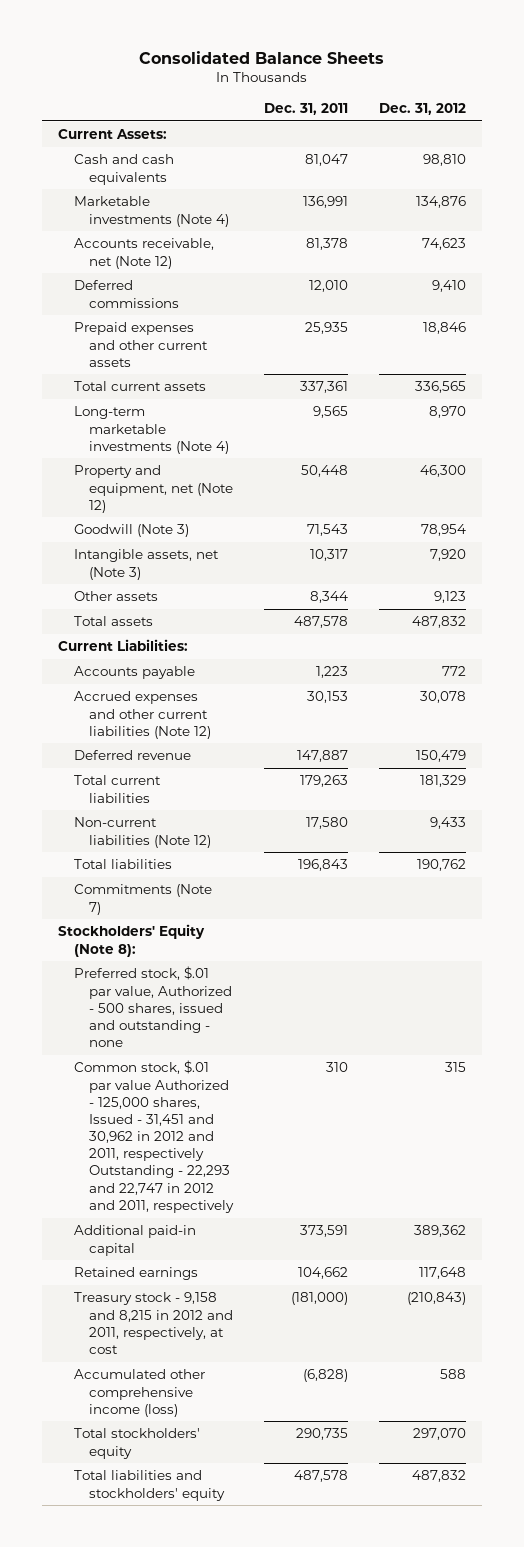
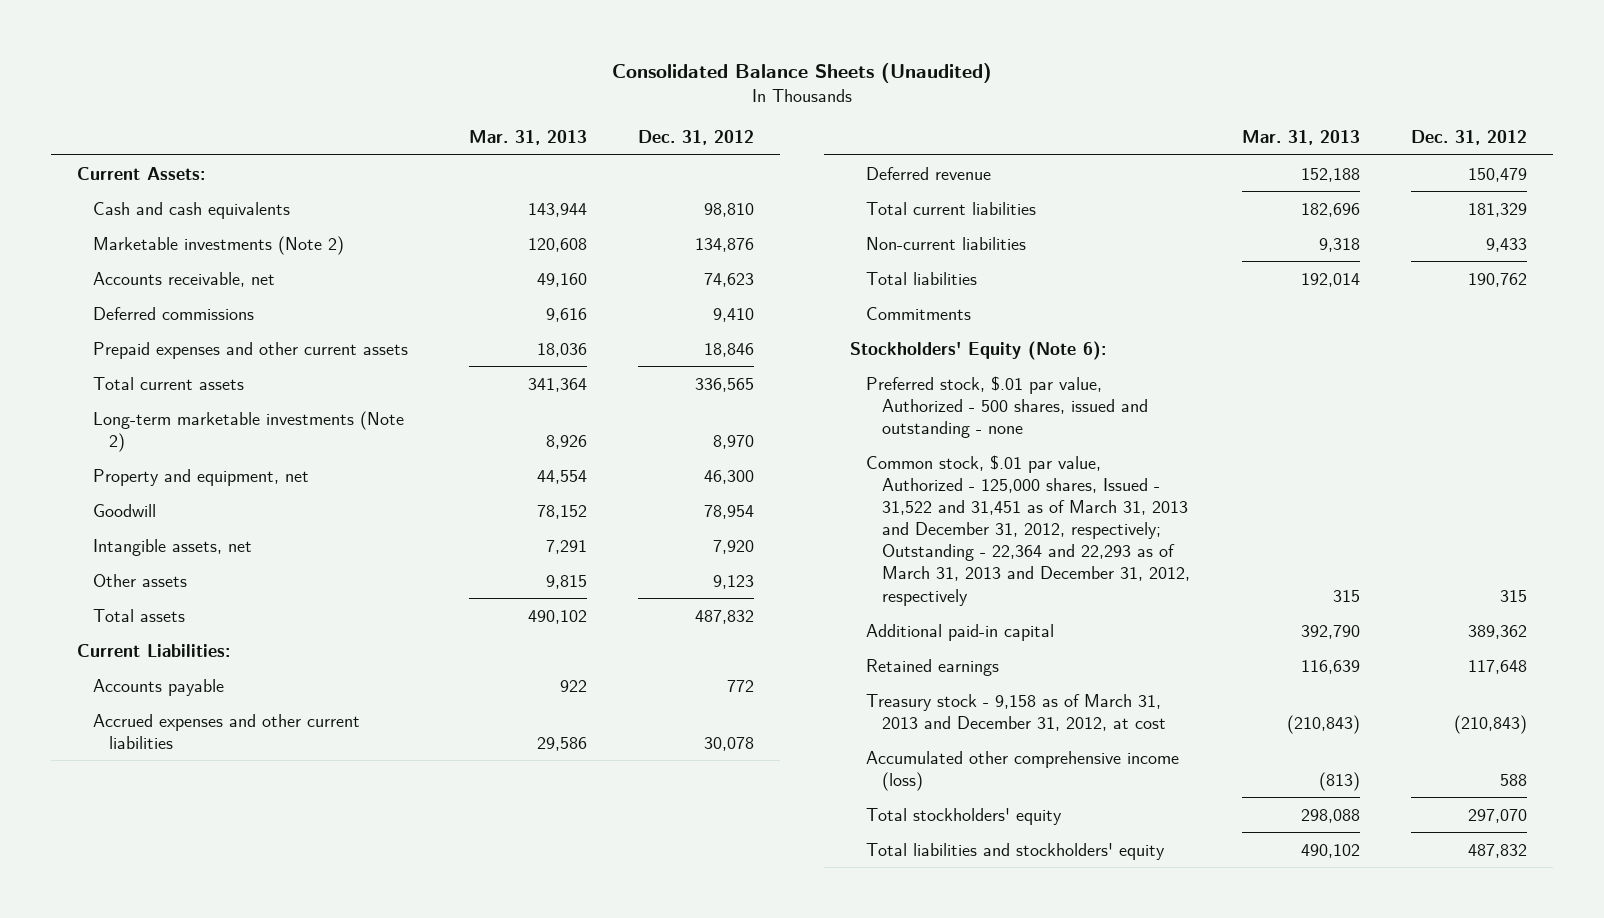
- Consolidated Balance Sheets
+ Consolidated Balance Sheets (Unaudited)
- | Dec. 31, 2011 | Dec. 31, 2012
+ | Mar. 31, 2013 | Dec. 31, 2012
- Marketable investments (Note 4) | 136,991 | 134,876
- Accounts receivable, net (Note 12) | 81,378 | 74,623
+ Marketable investments (Note 2) | 120,608 | 134,876
+ Accounts receivable, net | 49,160 | 74,623
- Long-term marketable investments (Note 4) | 9,565 | 8,970
- Property and equipment, net (Note 12) | 50,448 | 46,300
- Goodwill (Note 3) | 71,543 | 78,954
- Intangible assets, net (Note 3) | 10,317 | 7,920
+ Long-term marketable investments (Note 2) | 8,926 | 8,970
+ Property and equipment, net | 44,554 | 46,300
+ Goodwill | 78,152 | 78,954
+ Intangible assets, net | 7,291 | 7,920
- Accrued expenses and other current liabilities (Note 12) | 30,153 | 30,078
+ Accrued expenses and other current liabilities | 29,586 | 30,078
- Non-current liabilities (Note 12) | 17,580 | 9,433
+ Non-current liabilities | 9,318 | 9,433
- Commitments (Note 7)
- Stockholders' Equity (Note 8):
+ Commitments
+ Stockholders' Equity (Note 6):
- Common stock, $.01 par value Authorized - 125,000 shares, Issued - 31,451 and 30,962 in 2012 and 2011, respectively Outstanding - 22,293 and 22,747 in 2012 and 2011, respectively | 310 | 315
+ Common stock, $.01 par value, Authorized - 125,000 shares, Issued - 31,522 and 31,451 as of March 31, 2013 and December 31, 2012, respectively; Outstanding - 22,364 and 22,293 as of March 31, 2013 and December 31, 2012, respectively | 315 | 315
- Treasury stock - 9,158 and 8,215 in 2012 and 2011, respectively, at cost | (181,000) | (210,843)
+ Treasury stock - 9,158 as of March 31, 2013 and December 31, 2012, at cost | (210,843) | (210,843)

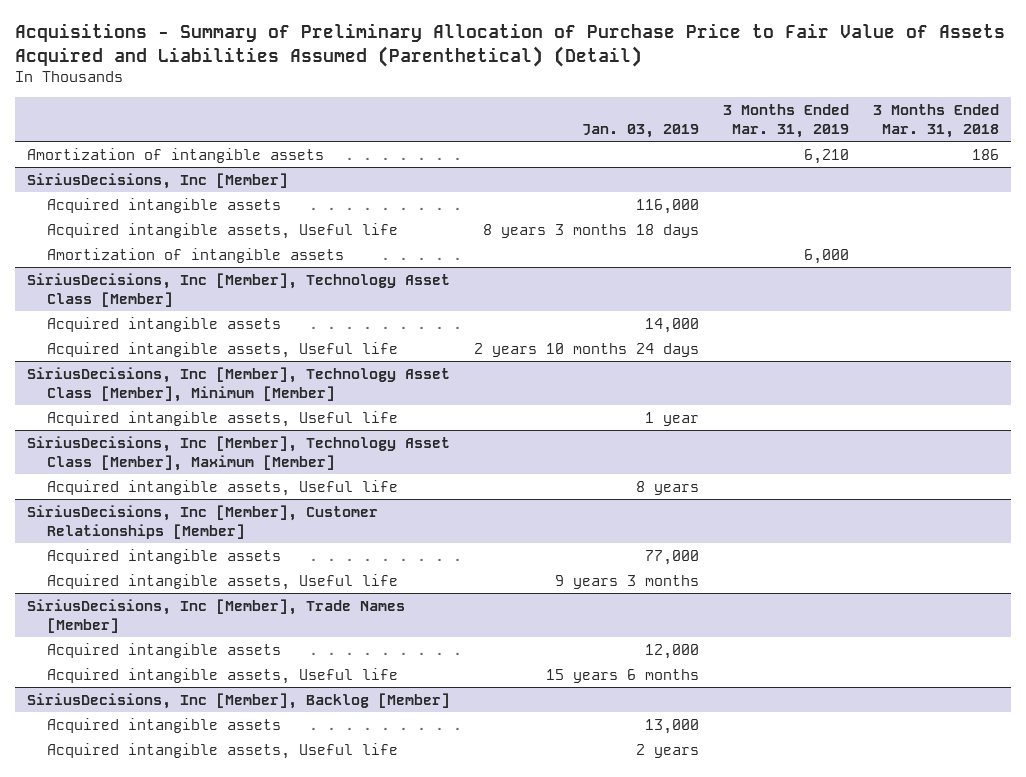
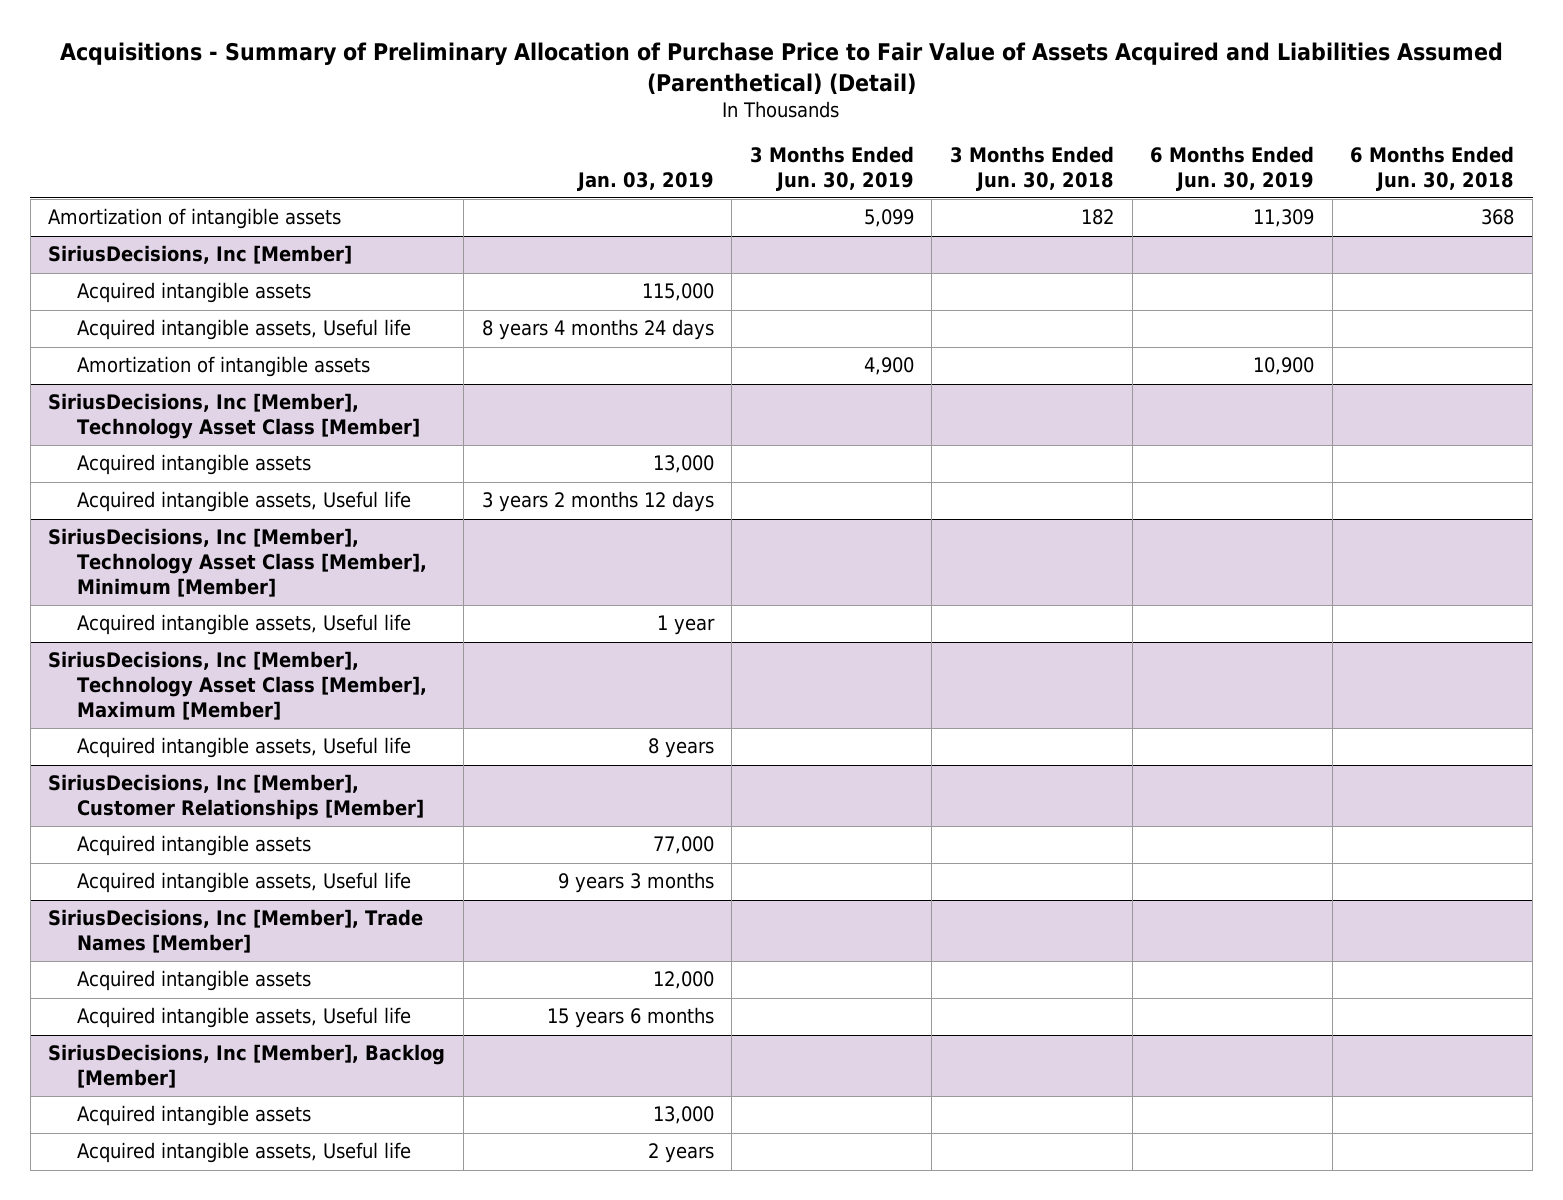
- | Jan. 03, 2019 | 3 Months Ended Mar. 31, 2019 | 3 Months Ended Mar. 31, 2018
+ | Jan. 03, 2019 | 3 Months Ended Jun. 30, 2019 | 3 Months Ended Jun. 30, 2018 | 6 Months Ended Jun. 30, 2019 | 6 Months Ended Jun. 30, 2018
@ SiriusDecisions, Inc [Member]
- Acquired intangible assets | 116,000 | |
- Acquired intangible assets, Useful life | 8 years 3 months 18 days | |
+ Acquired intangible assets | 115,000 | | | |
+ Acquired intangible assets, Useful life | 8 years 4 months 24 days | | | |
@ SiriusDecisions, Inc [Member], Technology Asset Class [Member]
- Acquired intangible assets | 14,000 | |
- Acquired intangible assets, Useful life | 2 years 10 months 24 days | |
+ Acquired intangible assets | 13,000 | | | |
+ Acquired intangible assets, Useful life | 3 years 2 months 12 days | | | |

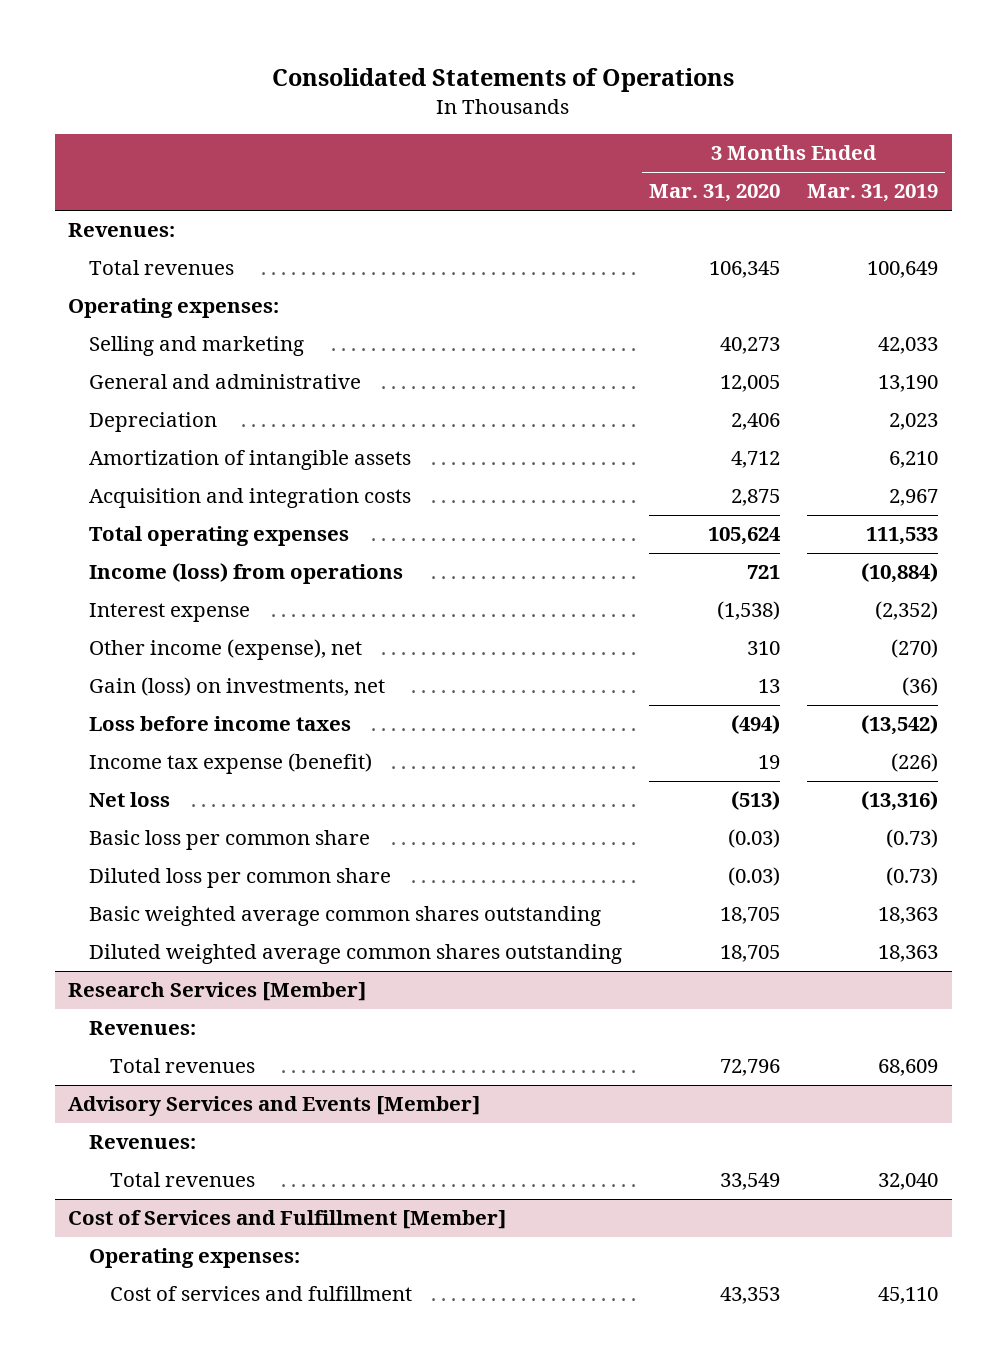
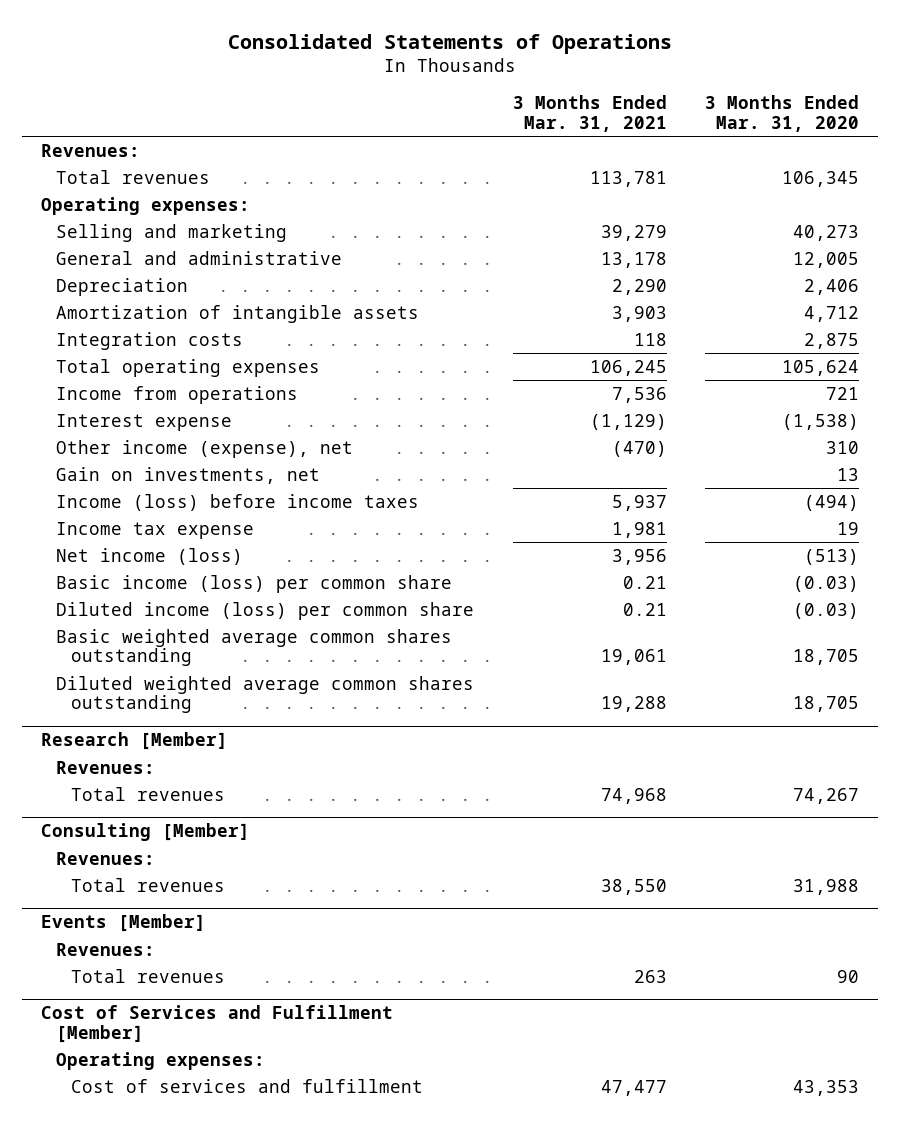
- | 3 Months Ended Mar. 31, 2020 | 3 Months Ended Mar. 31, 2019
+ | 3 Months Ended Mar. 31, 2021 | 3 Months Ended Mar. 31, 2020
- Acquisition and integration costs | 2,875 | 2,967
+ Integration costs | 118 | 2,875
- Income (loss) from operations | 721 | (10,884)
+ Income from operations | 7,536 | 721
- Gain (loss) on investments, net | 13 | (36)
- Loss before income taxes | (494) | (13,542)
- Income tax expense (benefit) | 19 | (226)
- Net loss | (513) | (13,316)
- Basic loss per common share | (0.03) | (0.73)
- Diluted loss per common share | (0.03) | (0.73)
+ Gain on investments, net | | 13
+ Income (loss) before income taxes | 5,937 | (494)
+ Income tax expense | 1,981 | 19
+ Net income (loss) | 3,956 | (513)
+ Basic income (loss) per common share | 0.21 | (0.03)
+ Diluted income (loss) per common share | 0.21 | (0.03)
- Research Services [Member]
+ Research [Member]
- Total revenues | 72,796 | 68,609
- Advisory Services and Events [Member]
+ Total revenues | 74,968 | 74,267
+ Consulting [Member]
- Total revenues | 33,549 | 32,040
+ Total revenues | 38,550 | 31,988
+ Events [Member]
+ Revenues:
+ Total revenues | 263 | 90

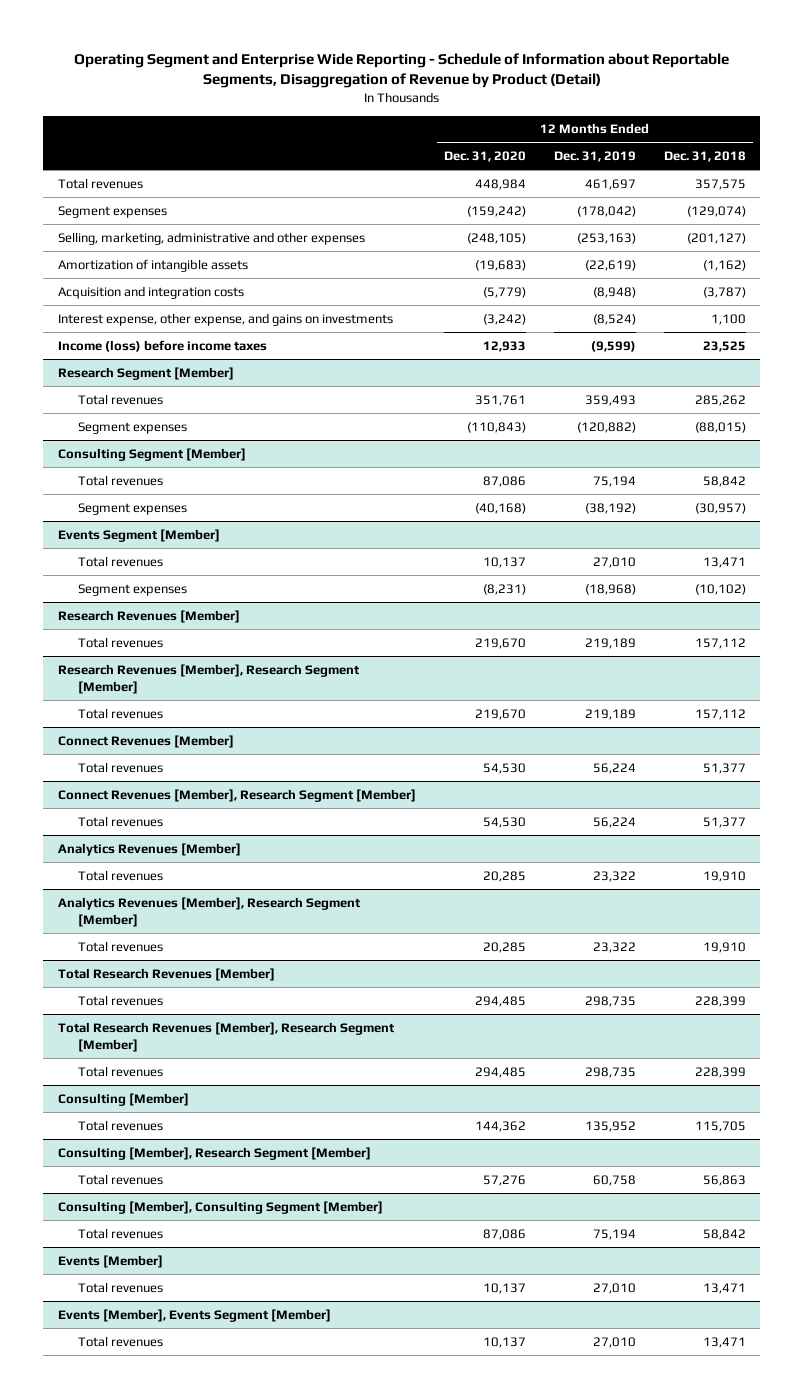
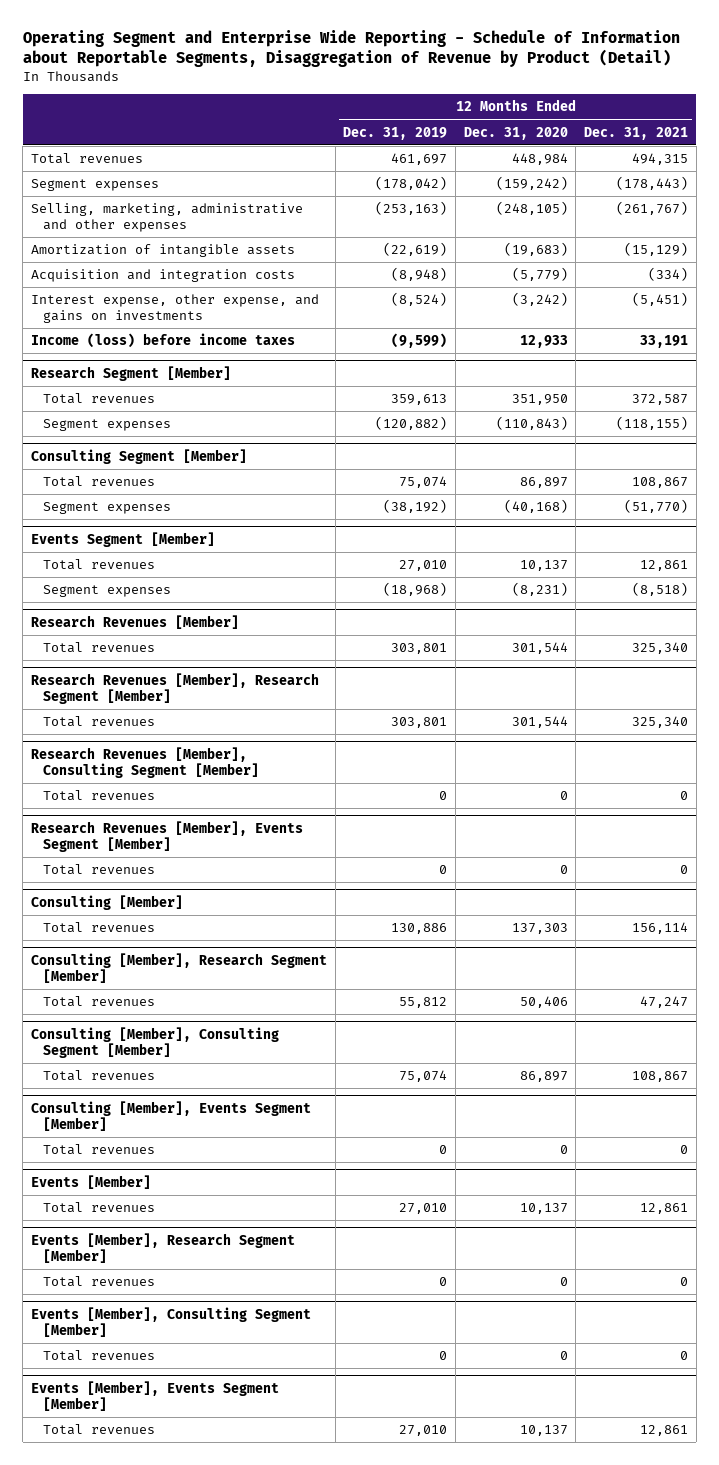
- | 12 Months Ended Dec. 31, 2020 | 12 Months Ended Dec. 31, 2019 | 12 Months Ended Dec. 31, 2018
+ | 12 Months Ended Dec. 31, 2019 | 12 Months Ended Dec. 31, 2020 | 12 Months Ended Dec. 31, 2021
@ Research Segment [Member]
- Total revenues | 351,761 | 359,493 | 285,262
+ Total revenues | 359,613 | 351,950 | 372,587
@ Consulting Segment [Member]
- Total revenues | 87,086 | 75,194 | 58,842
+ Total revenues | 75,074 | 86,897 | 108,867
@ Research Revenues [Member]
- Total revenues | 219,670 | 219,189 | 157,112
+ Total revenues | 303,801 | 301,544 | 325,340
@ Research Revenues [Member], Research Segment [Member]
- Total revenues | 219,670 | 219,189 | 157,112
- Connect Revenues [Member]
- Total revenues | 54,530 | 56,224 | 51,377
- Connect Revenues [Member], Research Segment [Member]
- Total revenues | 54,530 | 56,224 | 51,377
- Analytics Revenues [Member]
- Total revenues | 20,285 | 23,322 | 19,910
- Analytics Revenues [Member], Research Segment [Member]
- Total revenues | 20,285 | 23,322 | 19,910
- Total Research Revenues [Member]
- Total revenues | 294,485 | 298,735 | 228,399
- Total Research Revenues [Member], Research Segment [Member]
- Total revenues | 294,485 | 298,735 | 228,399
@ Research Revenues [Member], Research Segment [Member]
+ Total revenues | 303,801 | 301,544 | 325,340
+ Research Revenues [Member], Consulting Segment [Member]
+ Total revenues | 0 | 0 | 0
+ Research Revenues [Member], Events Segment [Member]
+ Total revenues | 0 | 0 | 0
@ Consulting [Member]
- Total revenues | 144,362 | 135,952 | 115,705
+ Total revenues | 130,886 | 137,303 | 156,114
@ Consulting [Member], Research Segment [Member]
- Total revenues | 57,276 | 60,758 | 56,863
+ Total revenues | 55,812 | 50,406 | 47,247
@ Consulting [Member], Consulting Segment [Member]
- Total revenues | 87,086 | 75,194 | 58,842
+ Total revenues | 75,074 | 86,897 | 108,867
+ Consulting [Member], Events Segment [Member]
+ Total revenues | 0 | 0 | 0
+ Events [Member], Research Segment [Member]
+ Total revenues | 0 | 0 | 0
+ Events [Member], Consulting Segment [Member]
+ Total revenues | 0 | 0 | 0

